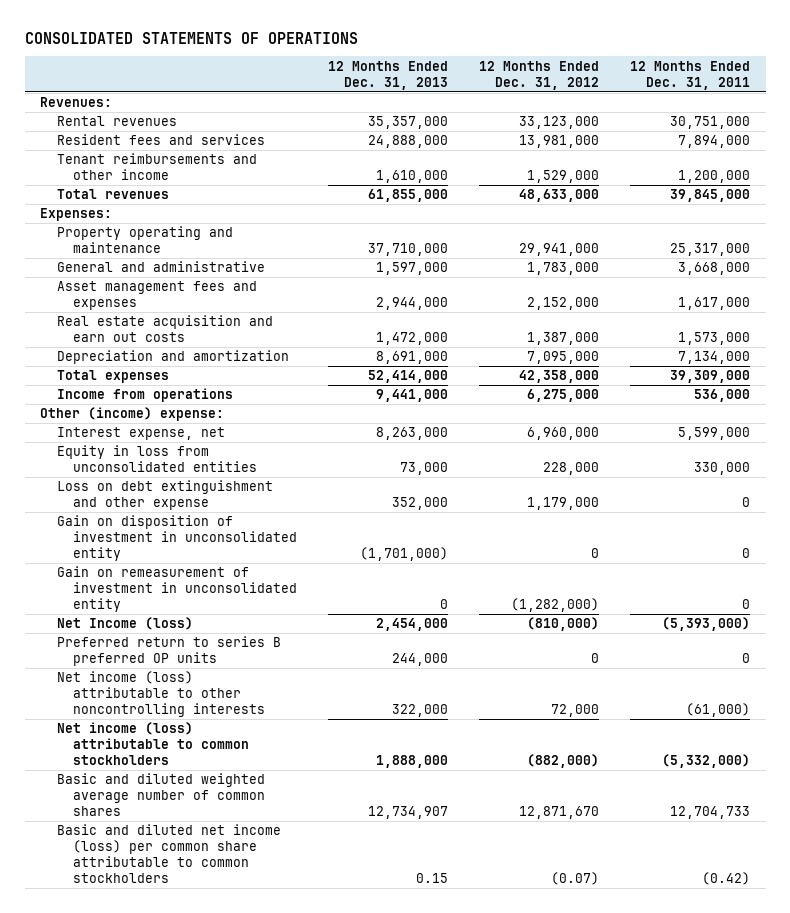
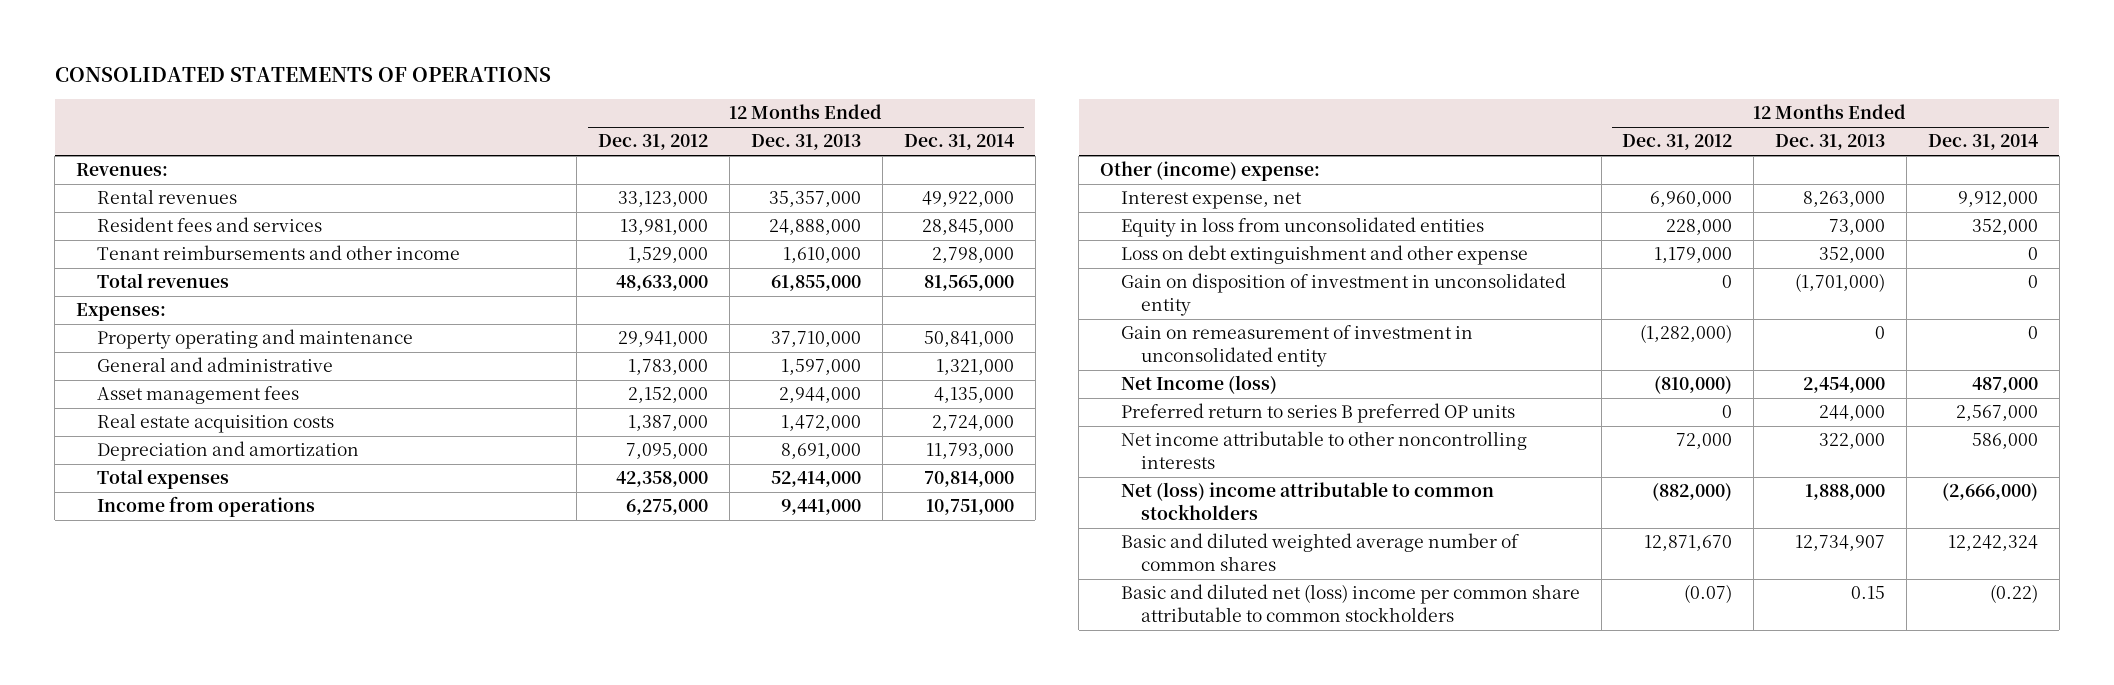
- | 12 Months Ended Dec. 31, 2013 | 12 Months Ended Dec. 31, 2012 | 12 Months Ended Dec. 31, 2011
+ | 12 Months Ended Dec. 31, 2012 | 12 Months Ended Dec. 31, 2013 | 12 Months Ended Dec. 31, 2014
- Asset management fees and expenses | 2,944,000 | 2,152,000 | 1,617,000
- Real estate acquisition and earn out costs | 1,472,000 | 1,387,000 | 1,573,000
+ Asset management fees | 2,152,000 | 2,944,000 | 4,135,000
+ Real estate acquisition costs | 1,387,000 | 1,472,000 | 2,724,000
- Net income (loss) attributable to other noncontrolling interests | 322,000 | 72,000 | (61,000)
- Net income (loss) attributable to common stockholders | 1,888,000 | (882,000) | (5,332,000)
+ Net income attributable to other noncontrolling interests | 72,000 | 322,000 | 586,000
+ Net (loss) income attributable to common stockholders | (882,000) | 1,888,000 | (2,666,000)
- Basic and diluted net income (loss) per common share attributable to common stockholders | 0.15 | (0.07) | (0.42)
+ Basic and diluted net (loss) income per common share attributable to common stockholders | (0.07) | 0.15 | (0.22)

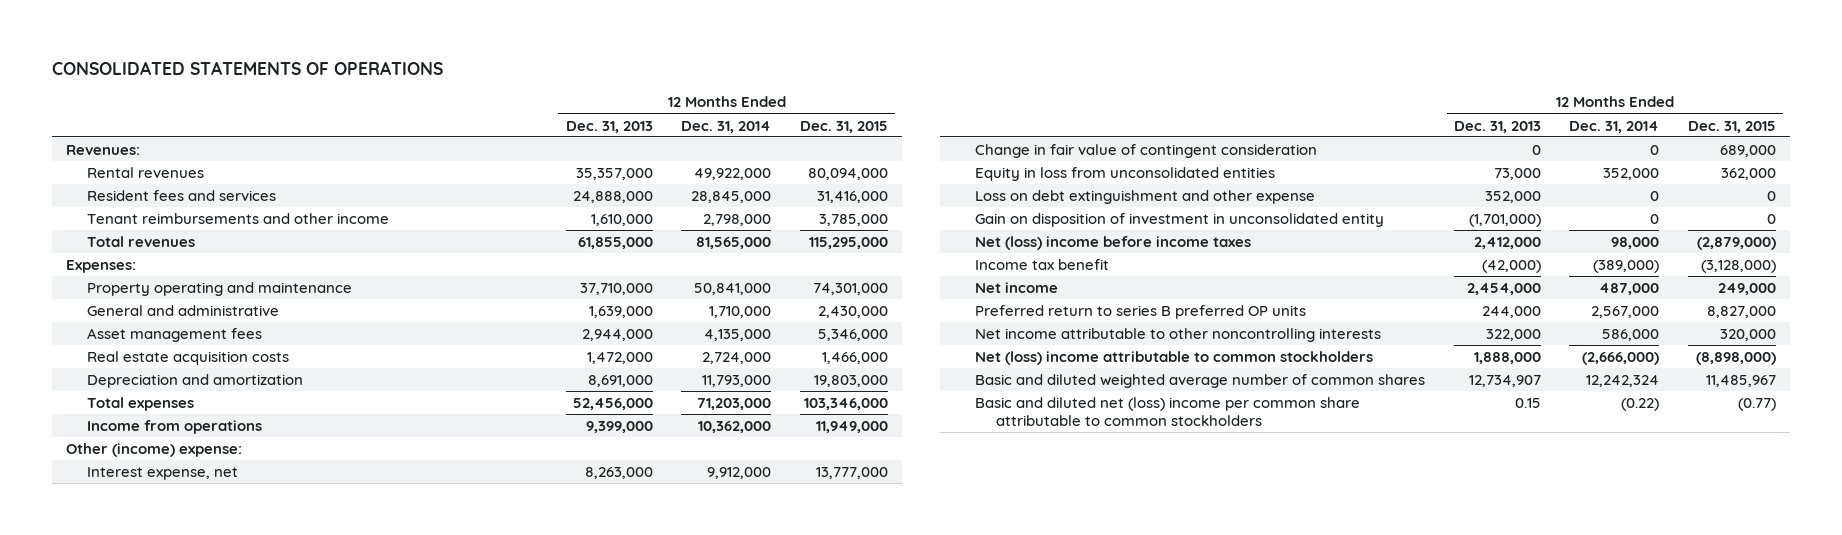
- | 12 Months Ended Dec. 31, 2012 | 12 Months Ended Dec. 31, 2013 | 12 Months Ended Dec. 31, 2014
+ | 12 Months Ended Dec. 31, 2013 | 12 Months Ended Dec. 31, 2014 | 12 Months Ended Dec. 31, 2015
- General and administrative | 1,783,000 | 1,597,000 | 1,321,000
+ General and administrative | 1,639,000 | 1,710,000 | 2,430,000
- Total expenses | 42,358,000 | 52,414,000 | 70,814,000
- Income from operations | 6,275,000 | 9,441,000 | 10,751,000
+ Total expenses | 52,456,000 | 71,203,000 | 103,346,000
+ Income from operations | 9,399,000 | 10,362,000 | 11,949,000
+ Change in fair value of contingent consideration | 0 | 0 | 689,000
- Gain on remeasurement of investment in unconsolidated entity | (1,282,000) | 0 | 0
- Net Income (loss) | (810,000) | 2,454,000 | 487,000
+ Net (loss) income before income taxes | 2,412,000 | 98,000 | (2,879,000)
+ Income tax benefit | (42,000) | (389,000) | (3,128,000)
+ Net income | 2,454,000 | 487,000 | 249,000

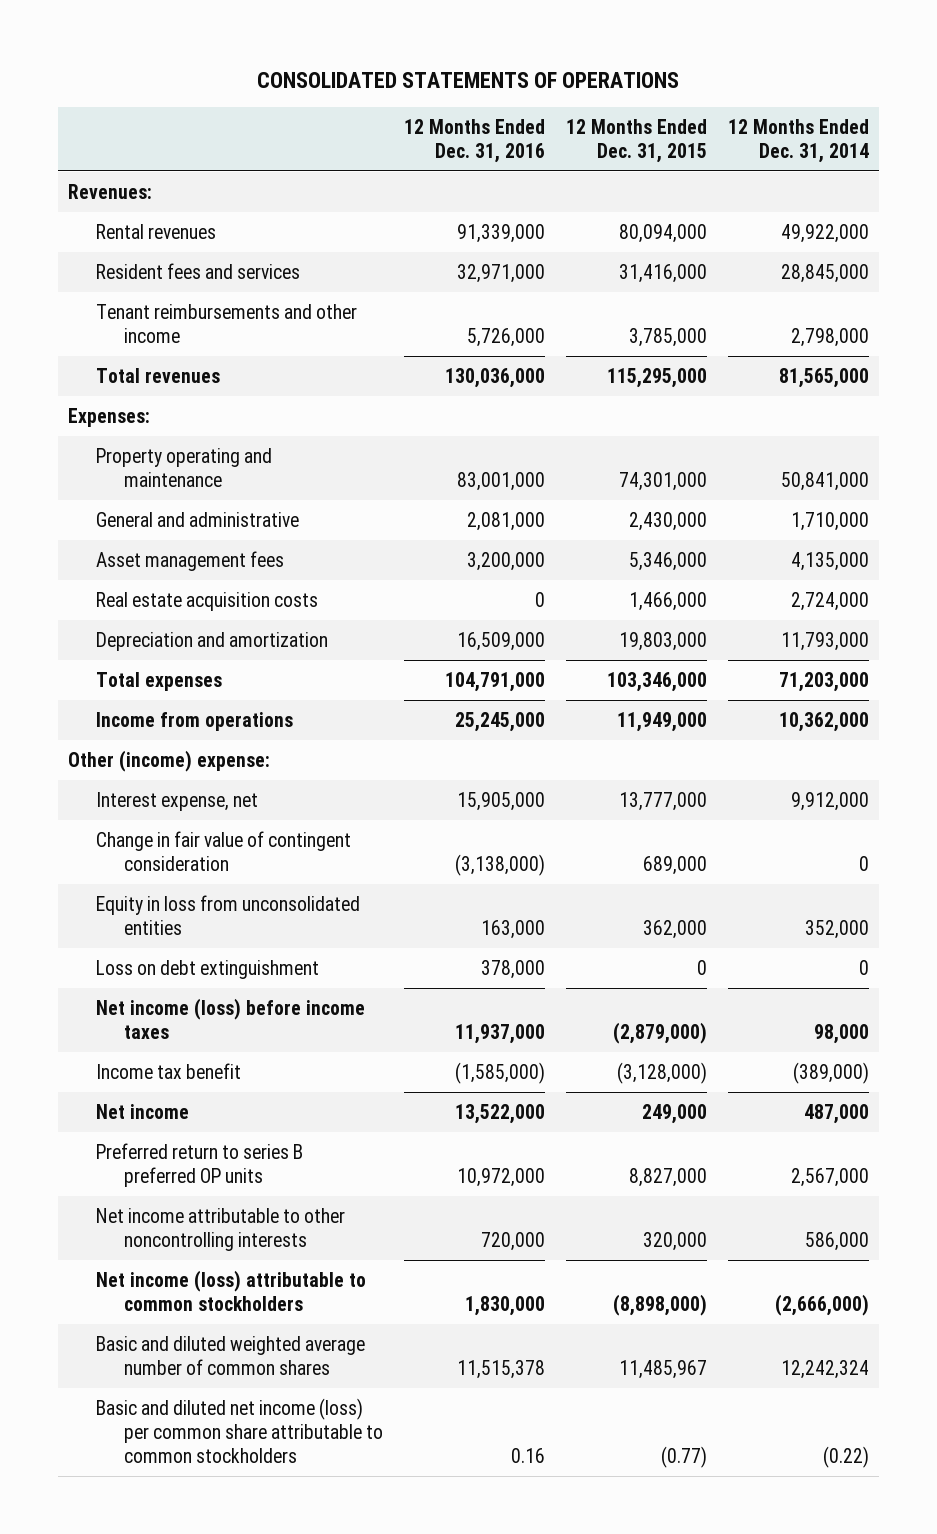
- | 12 Months Ended Dec. 31, 2013 | 12 Months Ended Dec. 31, 2014 | 12 Months Ended Dec. 31, 2015
+ | 12 Months Ended Dec. 31, 2016 | 12 Months Ended Dec. 31, 2015 | 12 Months Ended Dec. 31, 2014
- Loss on debt extinguishment and other expense | 352,000 | 0 | 0
- Gain on disposition of investment in unconsolidated entity | (1,701,000) | 0 | 0
- Net (loss) income before income taxes | 2,412,000 | 98,000 | (2,879,000)
+ Loss on debt extinguishment | 378,000 | 0 | 0
+ Net income (loss) before income taxes | 11,937,000 | (2,879,000) | 98,000
- Net (loss) income attributable to common stockholders | 1,888,000 | (2,666,000) | (8,898,000)
+ Net income (loss) attributable to common stockholders | 1,830,000 | (8,898,000) | (2,666,000)
- Basic and diluted net (loss) income per common share attributable to common stockholders | 0.15 | (0.22) | (0.77)
+ Basic and diluted net income (loss) per common share attributable to common stockholders | 0.16 | (0.77) | (0.22)

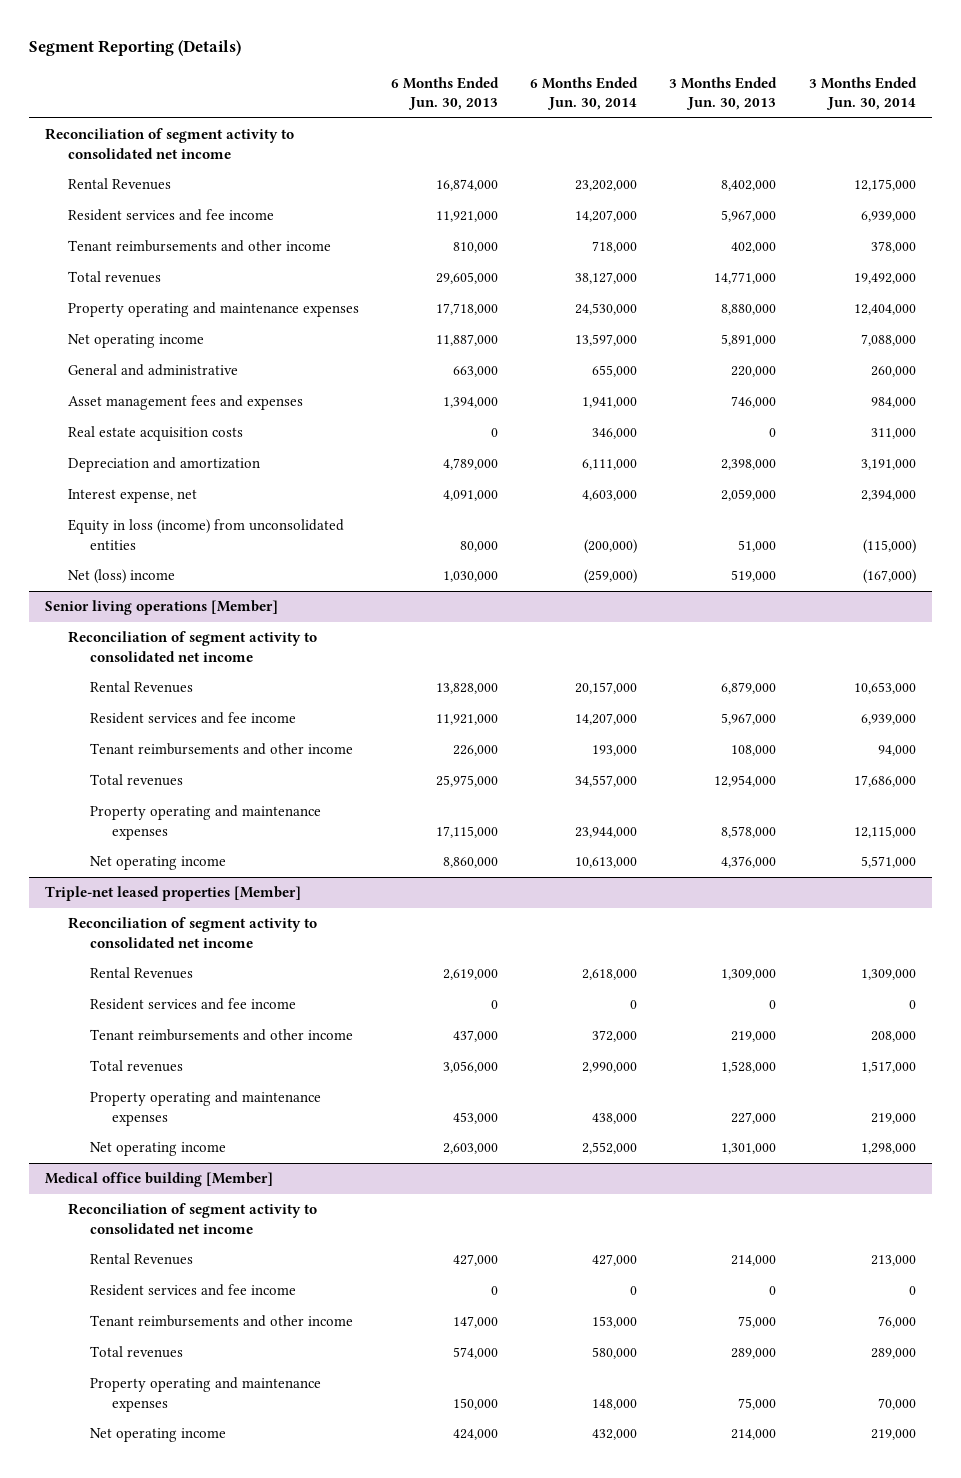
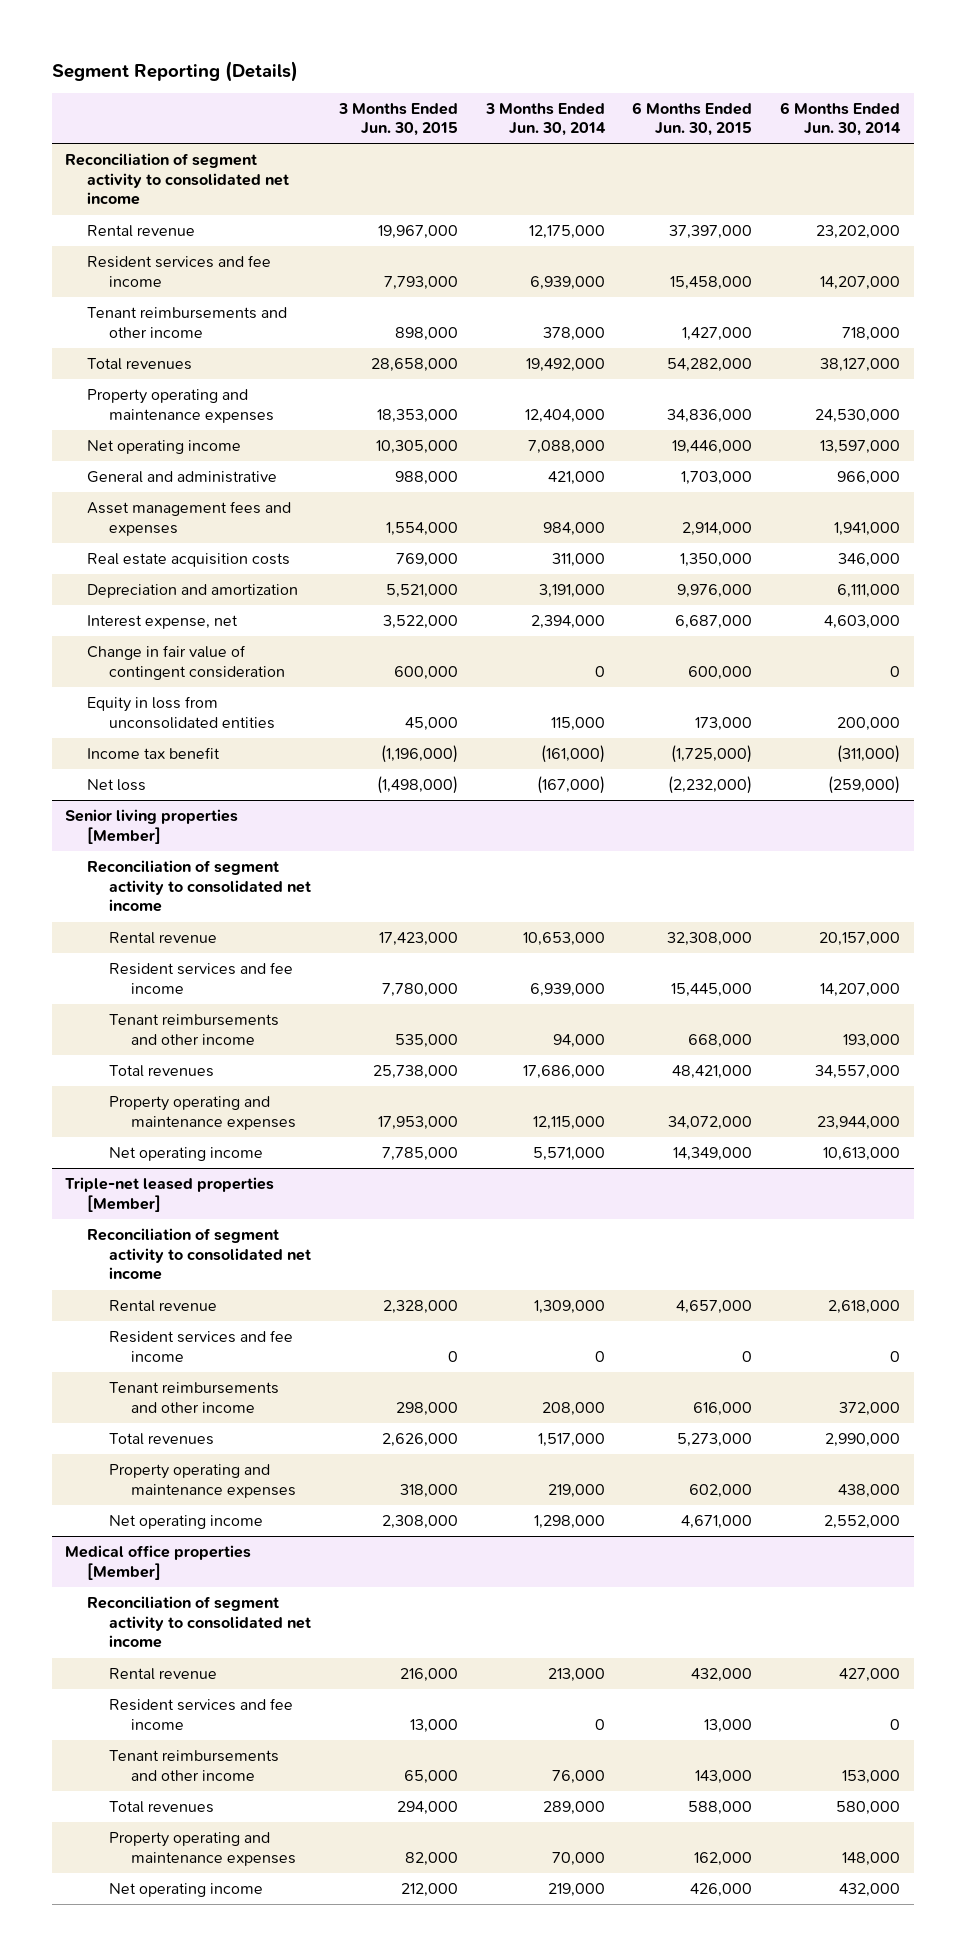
- | 6 Months Ended Jun. 30, 2013 | 6 Months Ended Jun. 30, 2014 | 3 Months Ended Jun. 30, 2013 | 3 Months Ended Jun. 30, 2014
+ | 3 Months Ended Jun. 30, 2015 | 3 Months Ended Jun. 30, 2014 | 6 Months Ended Jun. 30, 2015 | 6 Months Ended Jun. 30, 2014
- Rental Revenues | 16,874,000 | 23,202,000 | 8,402,000 | 12,175,000
+ Rental revenue | 19,967,000 | 12,175,000 | 37,397,000 | 23,202,000
- General and administrative | 663,000 | 655,000 | 220,000 | 260,000
+ General and administrative | 988,000 | 421,000 | 1,703,000 | 966,000
- Equity in loss (income) from unconsolidated entities | 80,000 | (200,000) | 51,000 | (115,000)
- Net (loss) income | 1,030,000 | (259,000) | 519,000 | (167,000)
- Senior living operations [Member]
+ Change in fair value of contingent consideration | 600,000 | 0 | 600,000 | 0
+ Equity in loss from unconsolidated entities | 45,000 | 115,000 | 173,000 | 200,000
+ Income tax benefit | (1,196,000) | (161,000) | (1,725,000) | (311,000)
+ Net loss | (1,498,000) | (167,000) | (2,232,000) | (259,000)
+ Senior living properties [Member]
- Rental Revenues | 13,828,000 | 20,157,000 | 6,879,000 | 10,653,000
+ Rental revenue | 17,423,000 | 10,653,000 | 32,308,000 | 20,157,000
@ Triple-net leased properties [Member]
- Rental Revenues | 2,619,000 | 2,618,000 | 1,309,000 | 1,309,000
+ Rental revenue | 2,328,000 | 1,309,000 | 4,657,000 | 2,618,000
- Medical office building [Member]
+ Medical office properties [Member]
- Rental Revenues | 427,000 | 427,000 | 214,000 | 213,000
+ Rental revenue | 216,000 | 213,000 | 432,000 | 427,000

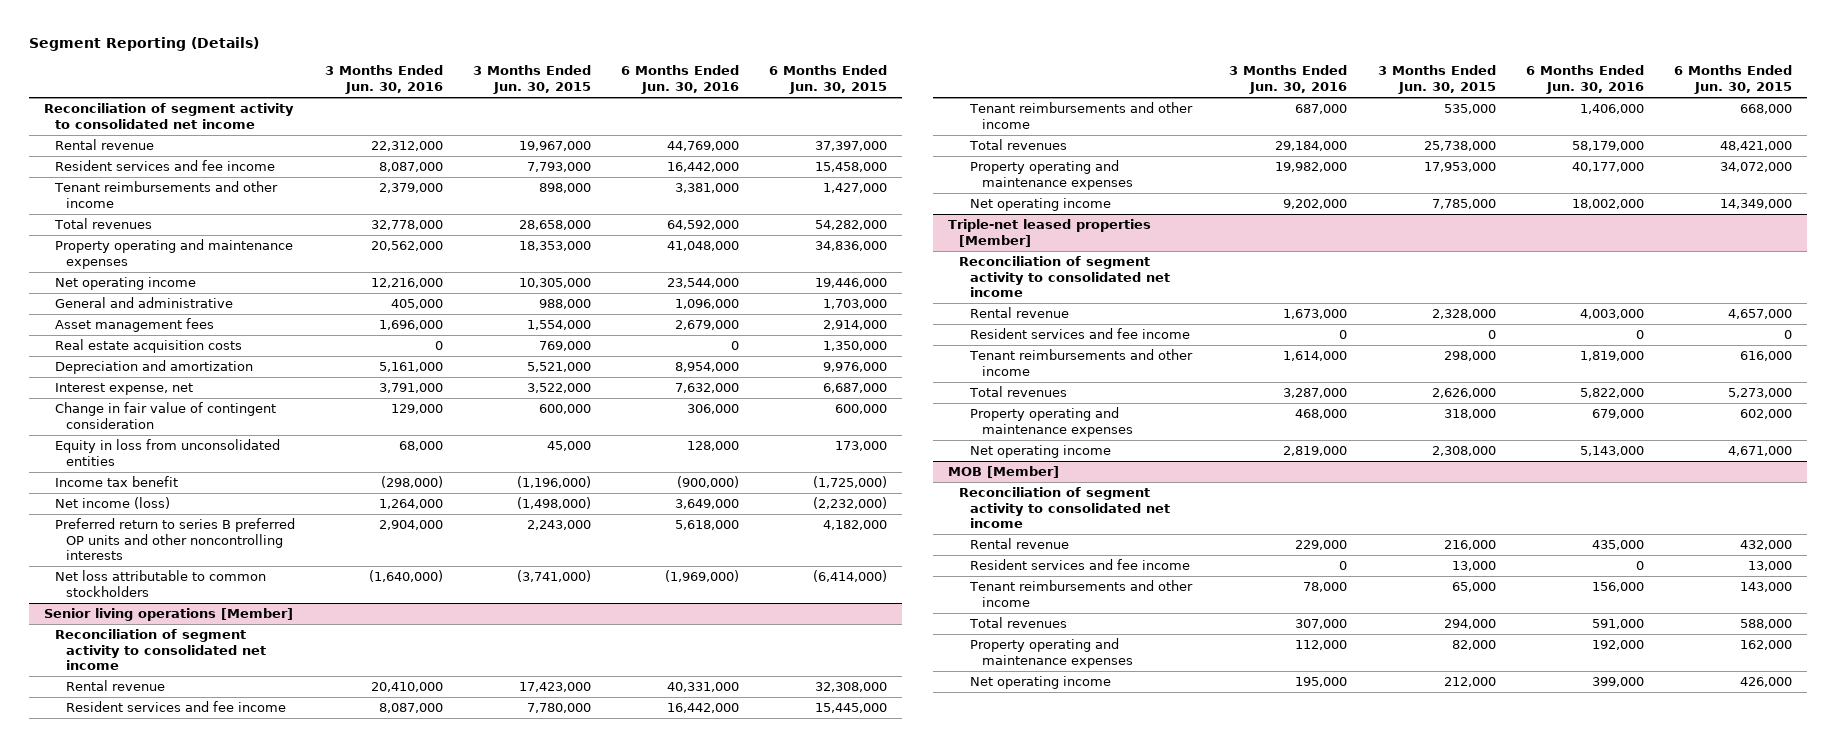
- | 3 Months Ended Jun. 30, 2015 | 3 Months Ended Jun. 30, 2014 | 6 Months Ended Jun. 30, 2015 | 6 Months Ended Jun. 30, 2014
+ | 3 Months Ended Jun. 30, 2016 | 3 Months Ended Jun. 30, 2015 | 6 Months Ended Jun. 30, 2016 | 6 Months Ended Jun. 30, 2015
- Asset management fees and expenses | 1,554,000 | 984,000 | 2,914,000 | 1,941,000
+ Asset management fees | 1,696,000 | 1,554,000 | 2,679,000 | 2,914,000
- Net loss | (1,498,000) | (167,000) | (2,232,000) | (259,000)
- Senior living properties [Member]
+ Net income (loss) | 1,264,000 | (1,498,000) | 3,649,000 | (2,232,000)
+ Preferred return to series B preferred OP units and other noncontrolling interests | 2,904,000 | 2,243,000 | 5,618,000 | 4,182,000
+ Net loss attributable to common stockholders | (1,640,000) | (3,741,000) | (1,969,000) | (6,414,000)
+ Senior living operations [Member]
- Medical office properties [Member]
+ MOB [Member]

